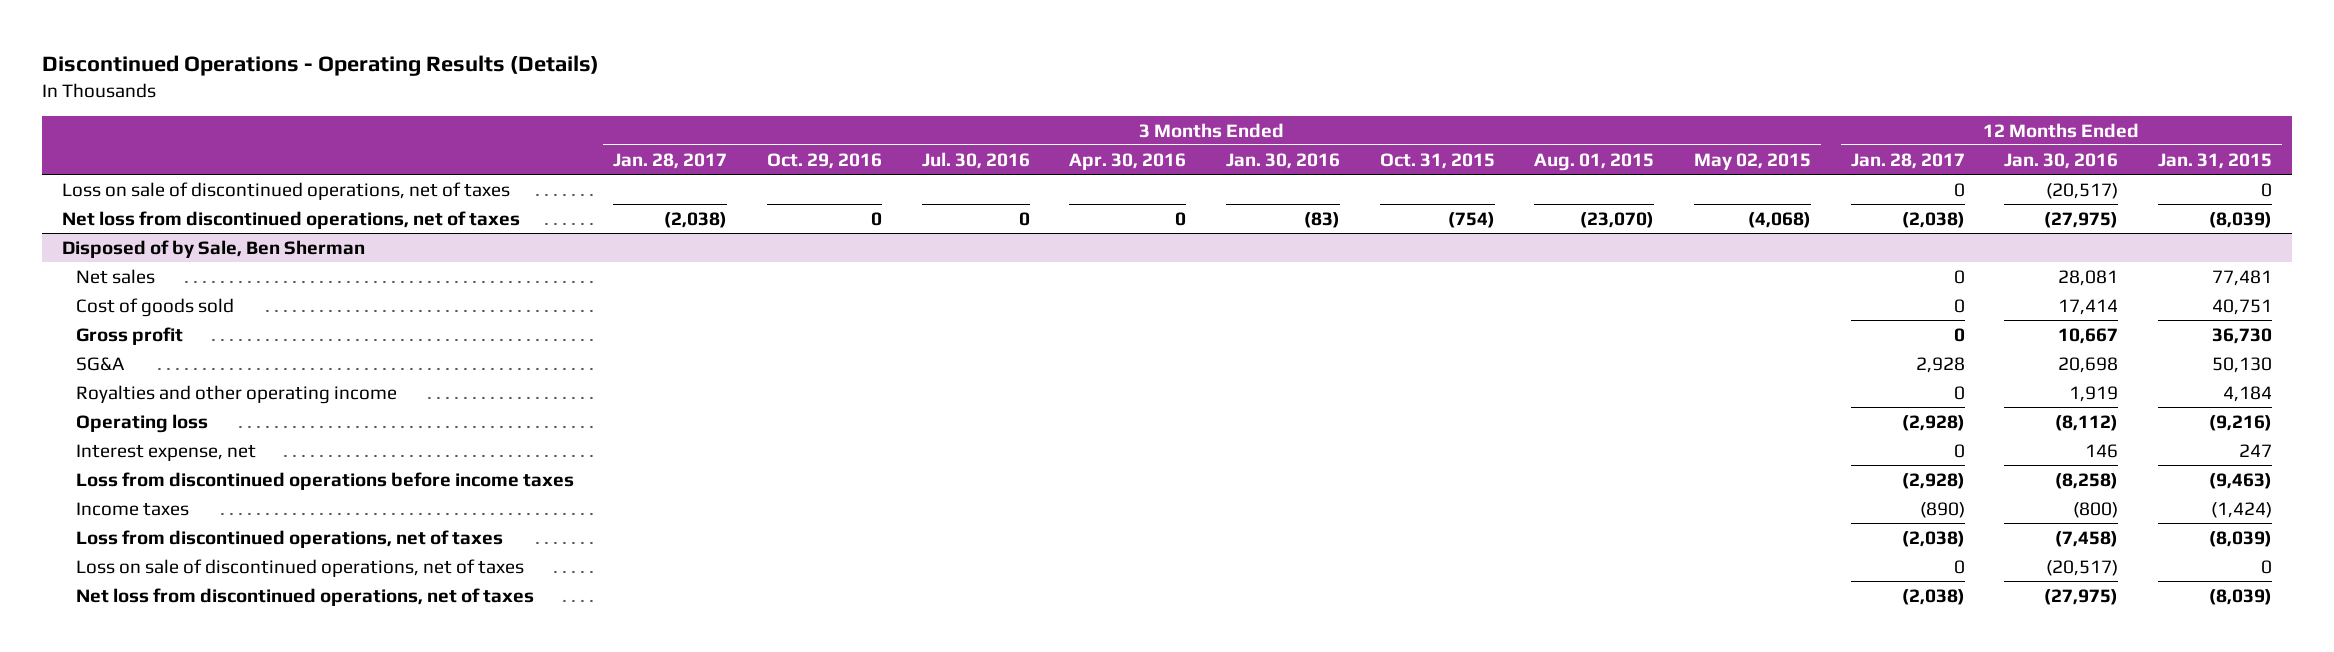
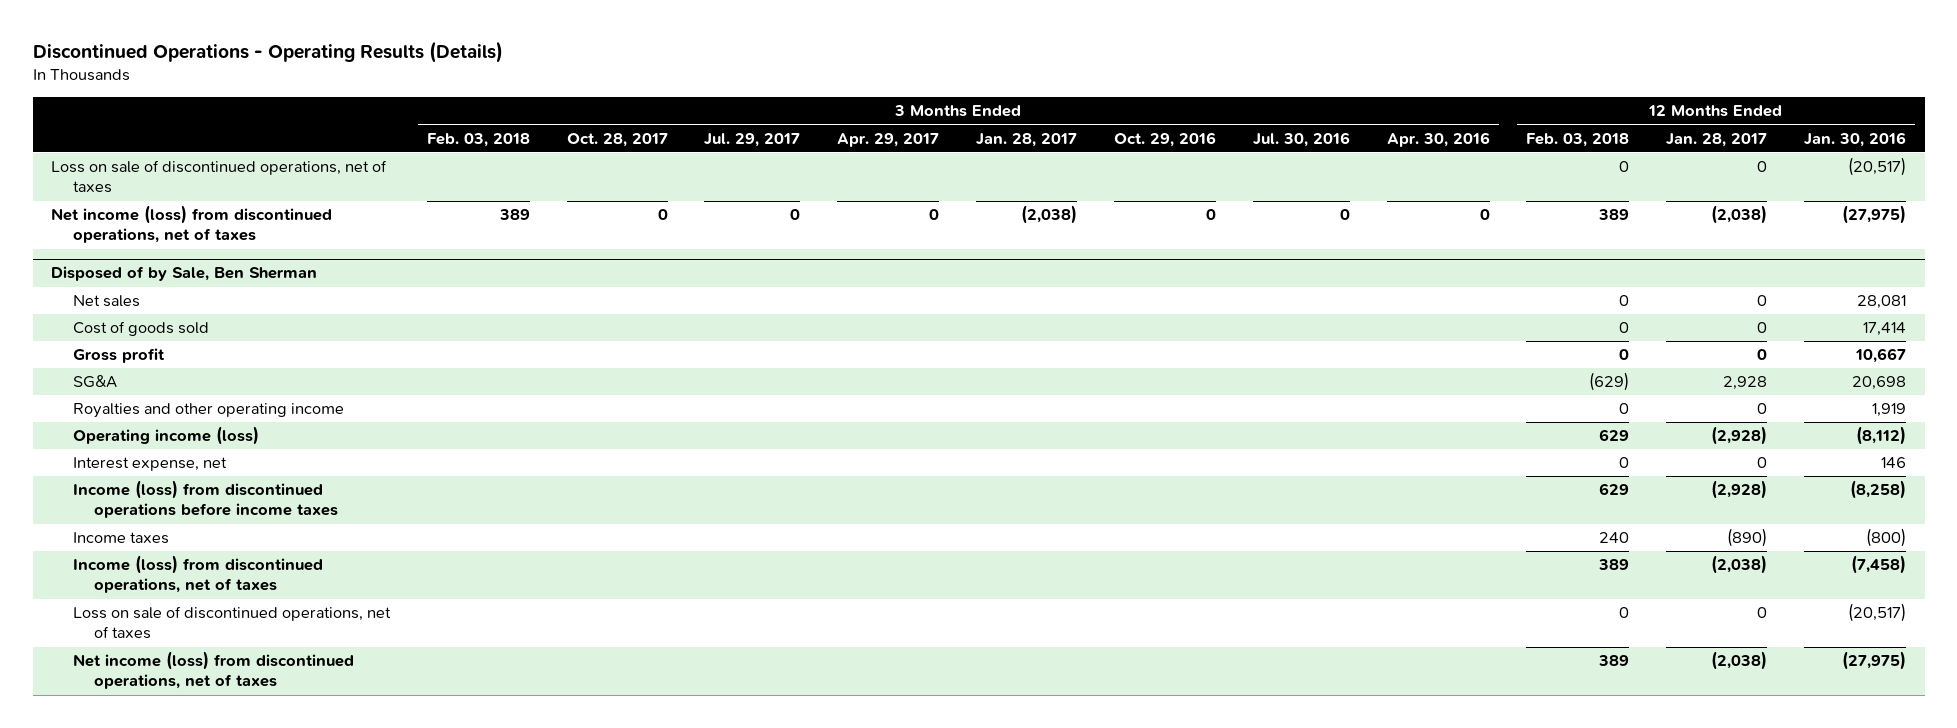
- | 3 Months Ended Jan. 28, 2017 | 3 Months Ended Oct. 29, 2016 | 3 Months Ended Jul. 30, 2016 | 3 Months Ended Apr. 30, 2016 | 3 Months Ended Jan. 30, 2016 | 3 Months Ended Oct. 31, 2015 | 3 Months Ended Aug. 01, 2015 | 3 Months Ended May 02, 2015 | 12 Months Ended Jan. 28, 2017 | 12 Months Ended Jan. 30, 2016 | 12 Months Ended Jan. 31, 2015
+ | 3 Months Ended Feb. 03, 2018 | 3 Months Ended Oct. 28, 2017 | 3 Months Ended Jul. 29, 2017 | 3 Months Ended Apr. 29, 2017 | 3 Months Ended Jan. 28, 2017 | 3 Months Ended Oct. 29, 2016 | 3 Months Ended Jul. 30, 2016 | 3 Months Ended Apr. 30, 2016 | 12 Months Ended Feb. 03, 2018 | 12 Months Ended Jan. 28, 2017 | 12 Months Ended Jan. 30, 2016
- Net loss from discontinued operations, net of taxes | (2,038) | 0 | 0 | 0 | (83) | (754) | (23,070) | (4,068) | (2,038) | (27,975) | (8,039)
+ Net income (loss) from discontinued operations, net of taxes | 389 | 0 | 0 | 0 | (2,038) | 0 | 0 | 0 | 389 | (2,038) | (27,975)
@ Disposed of by Sale, Ben Sherman
- Operating loss | | | | | | | | | (2,928) | (8,112) | (9,216)
+ Operating income (loss) | | | | | | | | | 629 | (2,928) | (8,112)
- Loss from discontinued operations before income taxes | | | | | | | | | (2,928) | (8,258) | (9,463)
+ Income (loss) from discontinued operations before income taxes | | | | | | | | | 629 | (2,928) | (8,258)
- Loss from discontinued operations, net of taxes | | | | | | | | | (2,038) | (7,458) | (8,039)
+ Income (loss) from discontinued operations, net of taxes | | | | | | | | | 389 | (2,038) | (7,458)
- Net loss from discontinued operations, net of taxes | | | | | | | | | (2,038) | (27,975) | (8,039)
+ Net income (loss) from discontinued operations, net of taxes | | | | | | | | | 389 | (2,038) | (27,975)

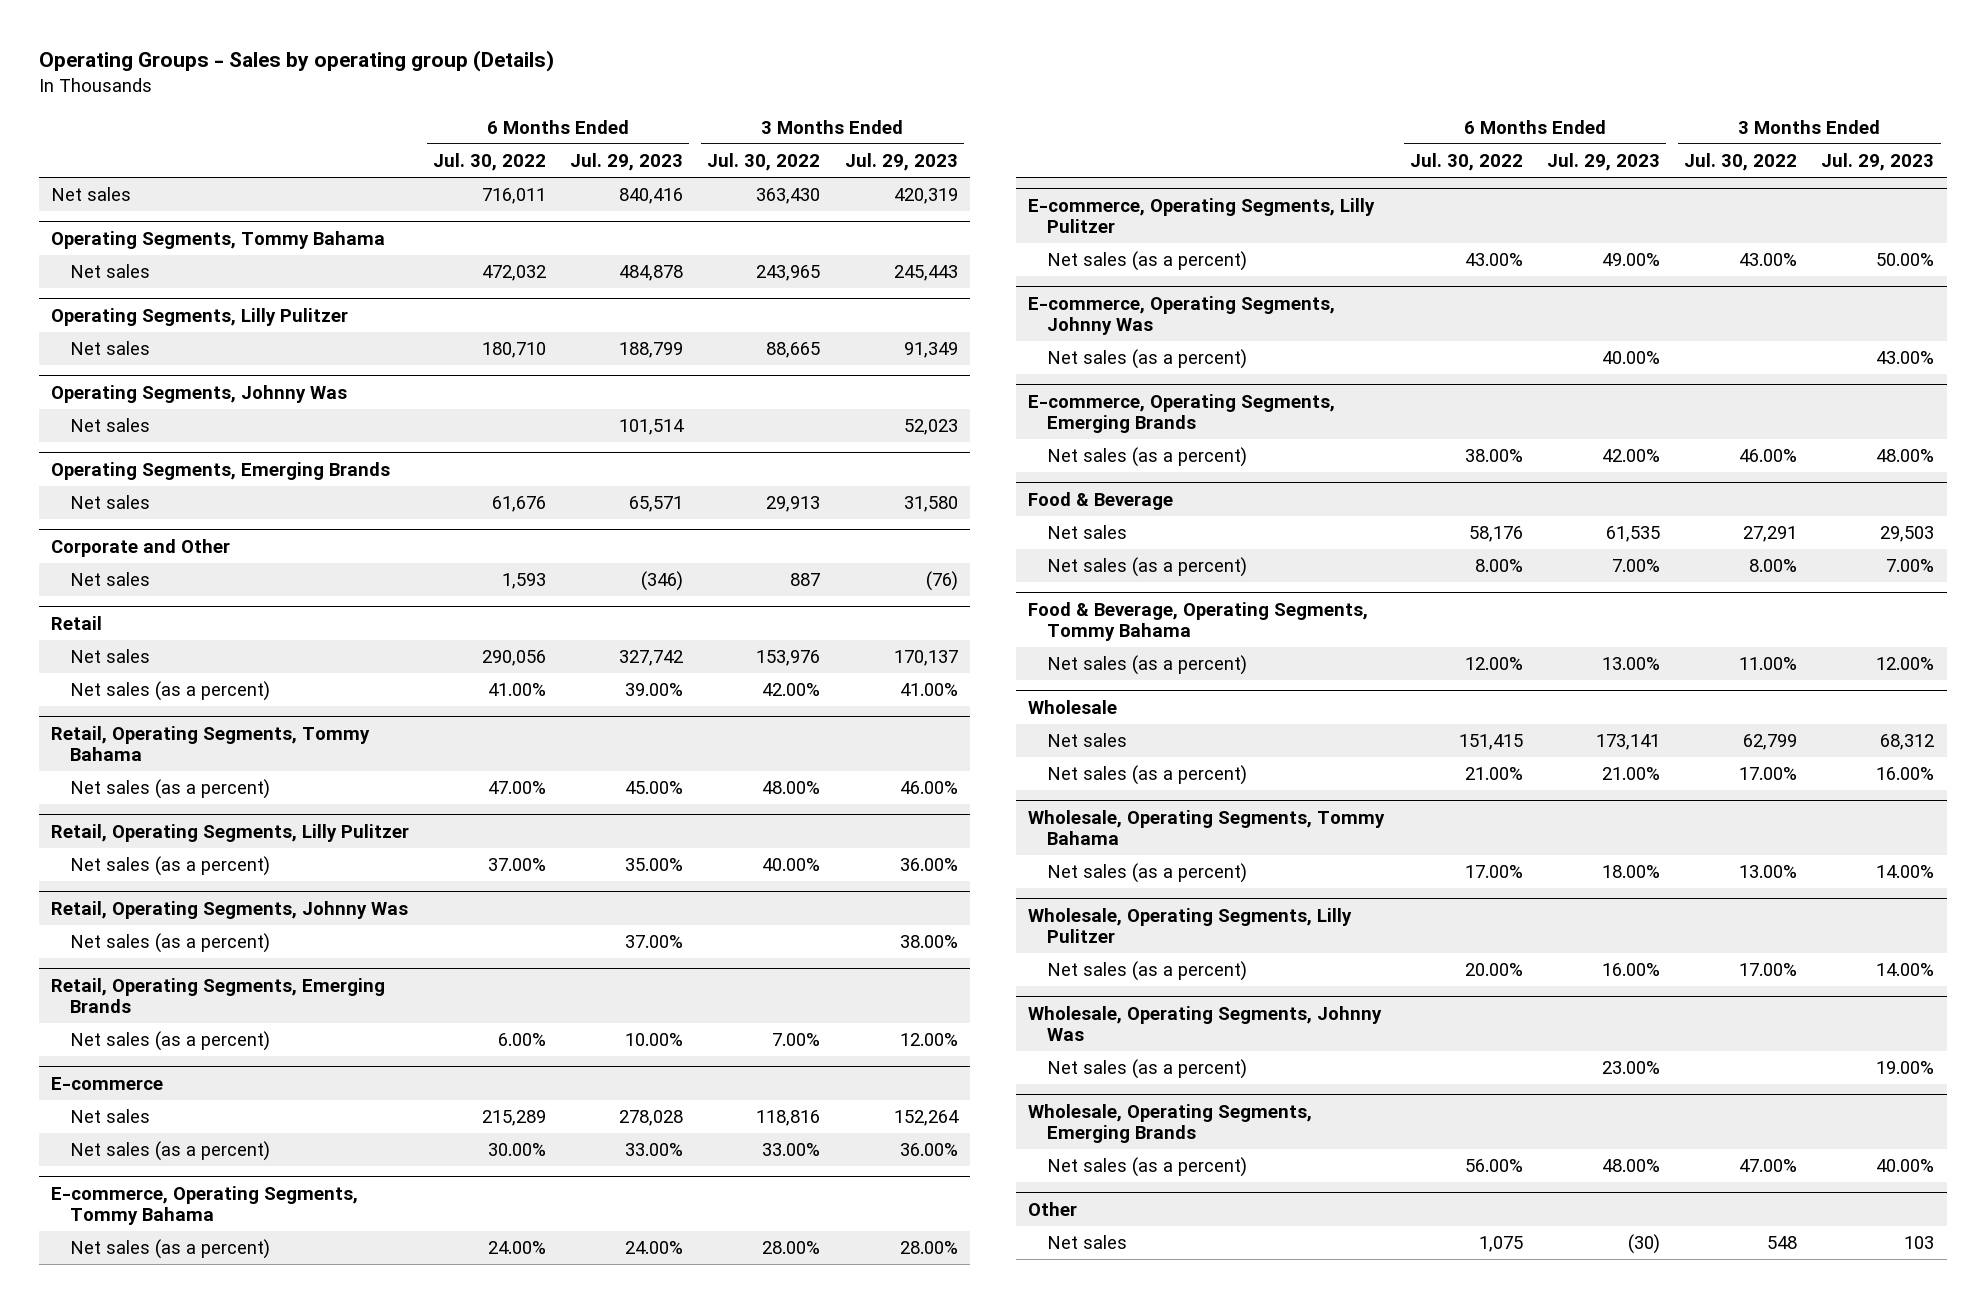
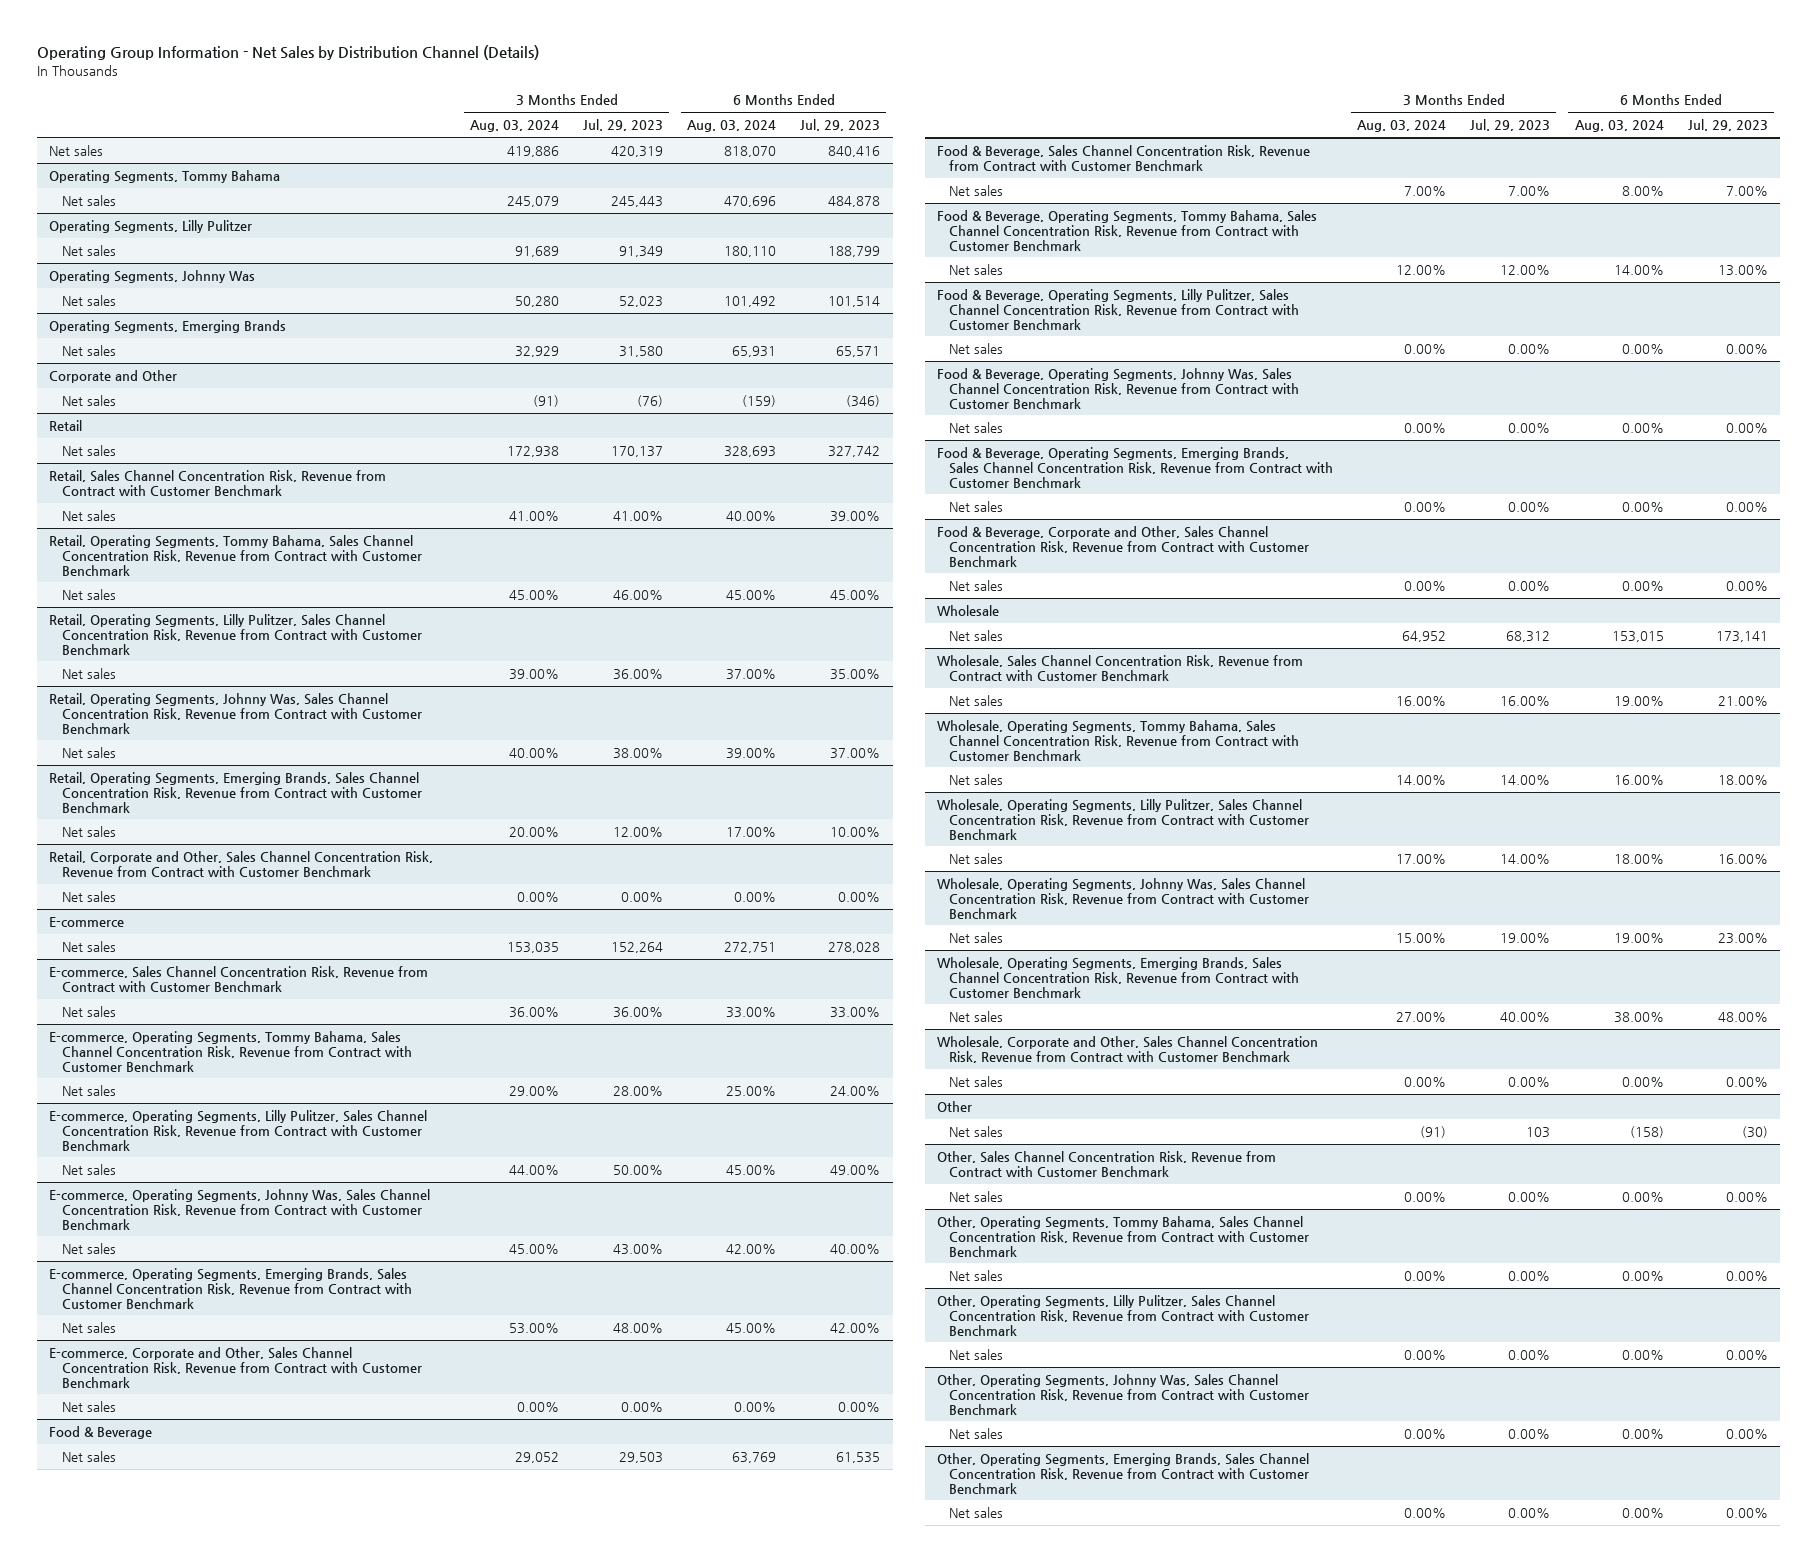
- Operating Groups - Sales by operating group (Details)
+ Operating Group Information - Net Sales by Distribution Channel (Details)
- | 6 Months Ended Jul. 30, 2022 | 6 Months Ended Jul. 29, 2023 | 3 Months Ended Jul. 30, 2022 | 3 Months Ended Jul. 29, 2023
+ | 3 Months Ended Aug. 03, 2024 | 3 Months Ended Jul. 29, 2023 | 6 Months Ended Aug. 03, 2024 | 6 Months Ended Jul. 29, 2023
@ Retail
- Net sales (as a percent) | 41.00% | 39.00% | 42.00% | 41.00%
- Retail, Operating Segments, Tommy Bahama
- Net sales (as a percent) | 47.00% | 45.00% | 48.00% | 46.00%
- Retail, Operating Segments, Lilly Pulitzer
- Net sales (as a percent) | 37.00% | 35.00% | 40.00% | 36.00%
- Retail, Operating Segments, Johnny Was
- Net sales (as a percent) | | 37.00% | | 38.00%
- Retail, Operating Segments, Emerging Brands
- Net sales (as a percent) | 6.00% | 10.00% | 7.00% | 12.00%
+ Retail, Sales Channel Concentration Risk, Revenue from Contract with Customer Benchmark
+ Net sales | 41.00% | 41.00% | 40.00% | 39.00%
+ Retail, Operating Segments, Tommy Bahama, Sales Channel Concentration Risk, Revenue from Contract with Customer Benchmark
+ Net sales | 45.00% | 46.00% | 45.00% | 45.00%
+ Retail, Operating Segments, Lilly Pulitzer, Sales Channel Concentration Risk, Revenue from Contract with Customer Benchmark
+ Net sales | 39.00% | 36.00% | 37.00% | 35.00%
+ Retail, Operating Segments, Johnny Was, Sales Channel Concentration Risk, Revenue from Contract with Customer Benchmark
+ Net sales | 40.00% | 38.00% | 39.00% | 37.00%
+ Retail, Operating Segments, Emerging Brands, Sales Channel Concentration Risk, Revenue from Contract with Customer Benchmark
+ Net sales | 20.00% | 12.00% | 17.00% | 10.00%
+ Retail, Corporate and Other, Sales Channel Concentration Risk, Revenue from Contract with Customer Benchmark
+ Net sales | 0.00% | 0.00% | 0.00% | 0.00%
@ E-commerce
- Net sales (as a percent) | 30.00% | 33.00% | 33.00% | 36.00%
- E-commerce, Operating Segments, Tommy Bahama
- Net sales (as a percent) | 24.00% | 24.00% | 28.00% | 28.00%
- E-commerce, Operating Segments, Lilly Pulitzer
- Net sales (as a percent) | 43.00% | 49.00% | 43.00% | 50.00%
- E-commerce, Operating Segments, Johnny Was
- Net sales (as a percent) | | 40.00% | | 43.00%
- E-commerce, Operating Segments, Emerging Brands
- Net sales (as a percent) | 38.00% | 42.00% | 46.00% | 48.00%
+ E-commerce, Sales Channel Concentration Risk, Revenue from Contract with Customer Benchmark
+ Net sales | 36.00% | 36.00% | 33.00% | 33.00%
+ E-commerce, Operating Segments, Tommy Bahama, Sales Channel Concentration Risk, Revenue from Contract with Customer Benchmark
+ Net sales | 29.00% | 28.00% | 25.00% | 24.00%
+ E-commerce, Operating Segments, Lilly Pulitzer, Sales Channel Concentration Risk, Revenue from Contract with Customer Benchmark
+ Net sales | 44.00% | 50.00% | 45.00% | 49.00%
+ E-commerce, Operating Segments, Johnny Was, Sales Channel Concentration Risk, Revenue from Contract with Customer Benchmark
+ Net sales | 45.00% | 43.00% | 42.00% | 40.00%
+ E-commerce, Operating Segments, Emerging Brands, Sales Channel Concentration Risk, Revenue from Contract with Customer Benchmark
+ Net sales | 53.00% | 48.00% | 45.00% | 42.00%
+ E-commerce, Corporate and Other, Sales Channel Concentration Risk, Revenue from Contract with Customer Benchmark
+ Net sales | 0.00% | 0.00% | 0.00% | 0.00%
@ Food & Beverage
- Net sales (as a percent) | 8.00% | 7.00% | 8.00% | 7.00%
- Food & Beverage, Operating Segments, Tommy Bahama
- Net sales (as a percent) | 12.00% | 13.00% | 11.00% | 12.00%
+ Food & Beverage, Sales Channel Concentration Risk, Revenue from Contract with Customer Benchmark
+ Net sales | 7.00% | 7.00% | 8.00% | 7.00%
+ Food & Beverage, Operating Segments, Tommy Bahama, Sales Channel Concentration Risk, Revenue from Contract with Customer Benchmark
+ Net sales | 12.00% | 12.00% | 14.00% | 13.00%
+ Food & Beverage, Operating Segments, Lilly Pulitzer, Sales Channel Concentration Risk, Revenue from Contract with Customer Benchmark
+ Net sales | 0.00% | 0.00% | 0.00% | 0.00%
+ Food & Beverage, Operating Segments, Johnny Was, Sales Channel Concentration Risk, Revenue from Contract with Customer Benchmark
+ Net sales | 0.00% | 0.00% | 0.00% | 0.00%
+ Food & Beverage, Operating Segments, Emerging Brands, Sales Channel Concentration Risk, Revenue from Contract with Customer Benchmark
+ Net sales | 0.00% | 0.00% | 0.00% | 0.00%
+ Food & Beverage, Corporate and Other, Sales Channel Concentration Risk, Revenue from Contract with Customer Benchmark
+ Net sales | 0.00% | 0.00% | 0.00% | 0.00%
@ Wholesale
- Net sales (as a percent) | 21.00% | 21.00% | 17.00% | 16.00%
- Wholesale, Operating Segments, Tommy Bahama
- Net sales (as a percent) | 17.00% | 18.00% | 13.00% | 14.00%
- Wholesale, Operating Segments, Lilly Pulitzer
- Net sales (as a percent) | 20.00% | 16.00% | 17.00% | 14.00%
- Wholesale, Operating Segments, Johnny Was
- Net sales (as a percent) | | 23.00% | | 19.00%
- Wholesale, Operating Segments, Emerging Brands
- Net sales (as a percent) | 56.00% | 48.00% | 47.00% | 40.00%
+ Wholesale, Sales Channel Concentration Risk, Revenue from Contract with Customer Benchmark
+ Net sales | 16.00% | 16.00% | 19.00% | 21.00%
+ Wholesale, Operating Segments, Tommy Bahama, Sales Channel Concentration Risk, Revenue from Contract with Customer Benchmark
+ Net sales | 14.00% | 14.00% | 16.00% | 18.00%
+ Wholesale, Operating Segments, Lilly Pulitzer, Sales Channel Concentration Risk, Revenue from Contract with Customer Benchmark
+ Net sales | 17.00% | 14.00% | 18.00% | 16.00%
+ Wholesale, Operating Segments, Johnny Was, Sales Channel Concentration Risk, Revenue from Contract with Customer Benchmark
+ Net sales | 15.00% | 19.00% | 19.00% | 23.00%
+ Wholesale, Operating Segments, Emerging Brands, Sales Channel Concentration Risk, Revenue from Contract with Customer Benchmark
+ Net sales | 27.00% | 40.00% | 38.00% | 48.00%
+ Wholesale, Corporate and Other, Sales Channel Concentration Risk, Revenue from Contract with Customer Benchmark
+ Net sales | 0.00% | 0.00% | 0.00% | 0.00%
+ Other, Sales Channel Concentration Risk, Revenue from Contract with Customer Benchmark
+ Net sales | 0.00% | 0.00% | 0.00% | 0.00%
+ Other, Operating Segments, Tommy Bahama, Sales Channel Concentration Risk, Revenue from Contract with Customer Benchmark
+ Net sales | 0.00% | 0.00% | 0.00% | 0.00%
+ Other, Operating Segments, Lilly Pulitzer, Sales Channel Concentration Risk, Revenue from Contract with Customer Benchmark
+ Net sales | 0.00% | 0.00% | 0.00% | 0.00%
+ Other, Operating Segments, Johnny Was, Sales Channel Concentration Risk, Revenue from Contract with Customer Benchmark
+ Net sales | 0.00% | 0.00% | 0.00% | 0.00%
+ Other, Operating Segments, Emerging Brands, Sales Channel Concentration Risk, Revenue from Contract with Customer Benchmark
+ Net sales | 0.00% | 0.00% | 0.00% | 0.00%

